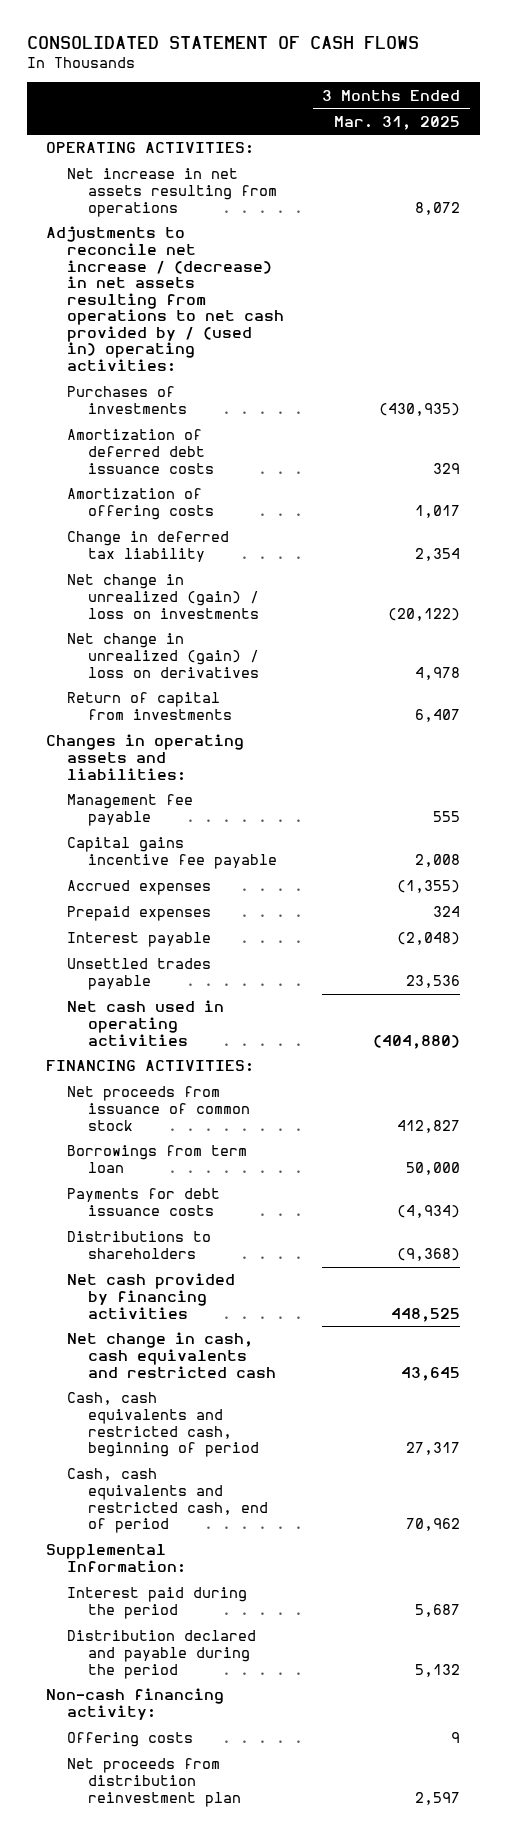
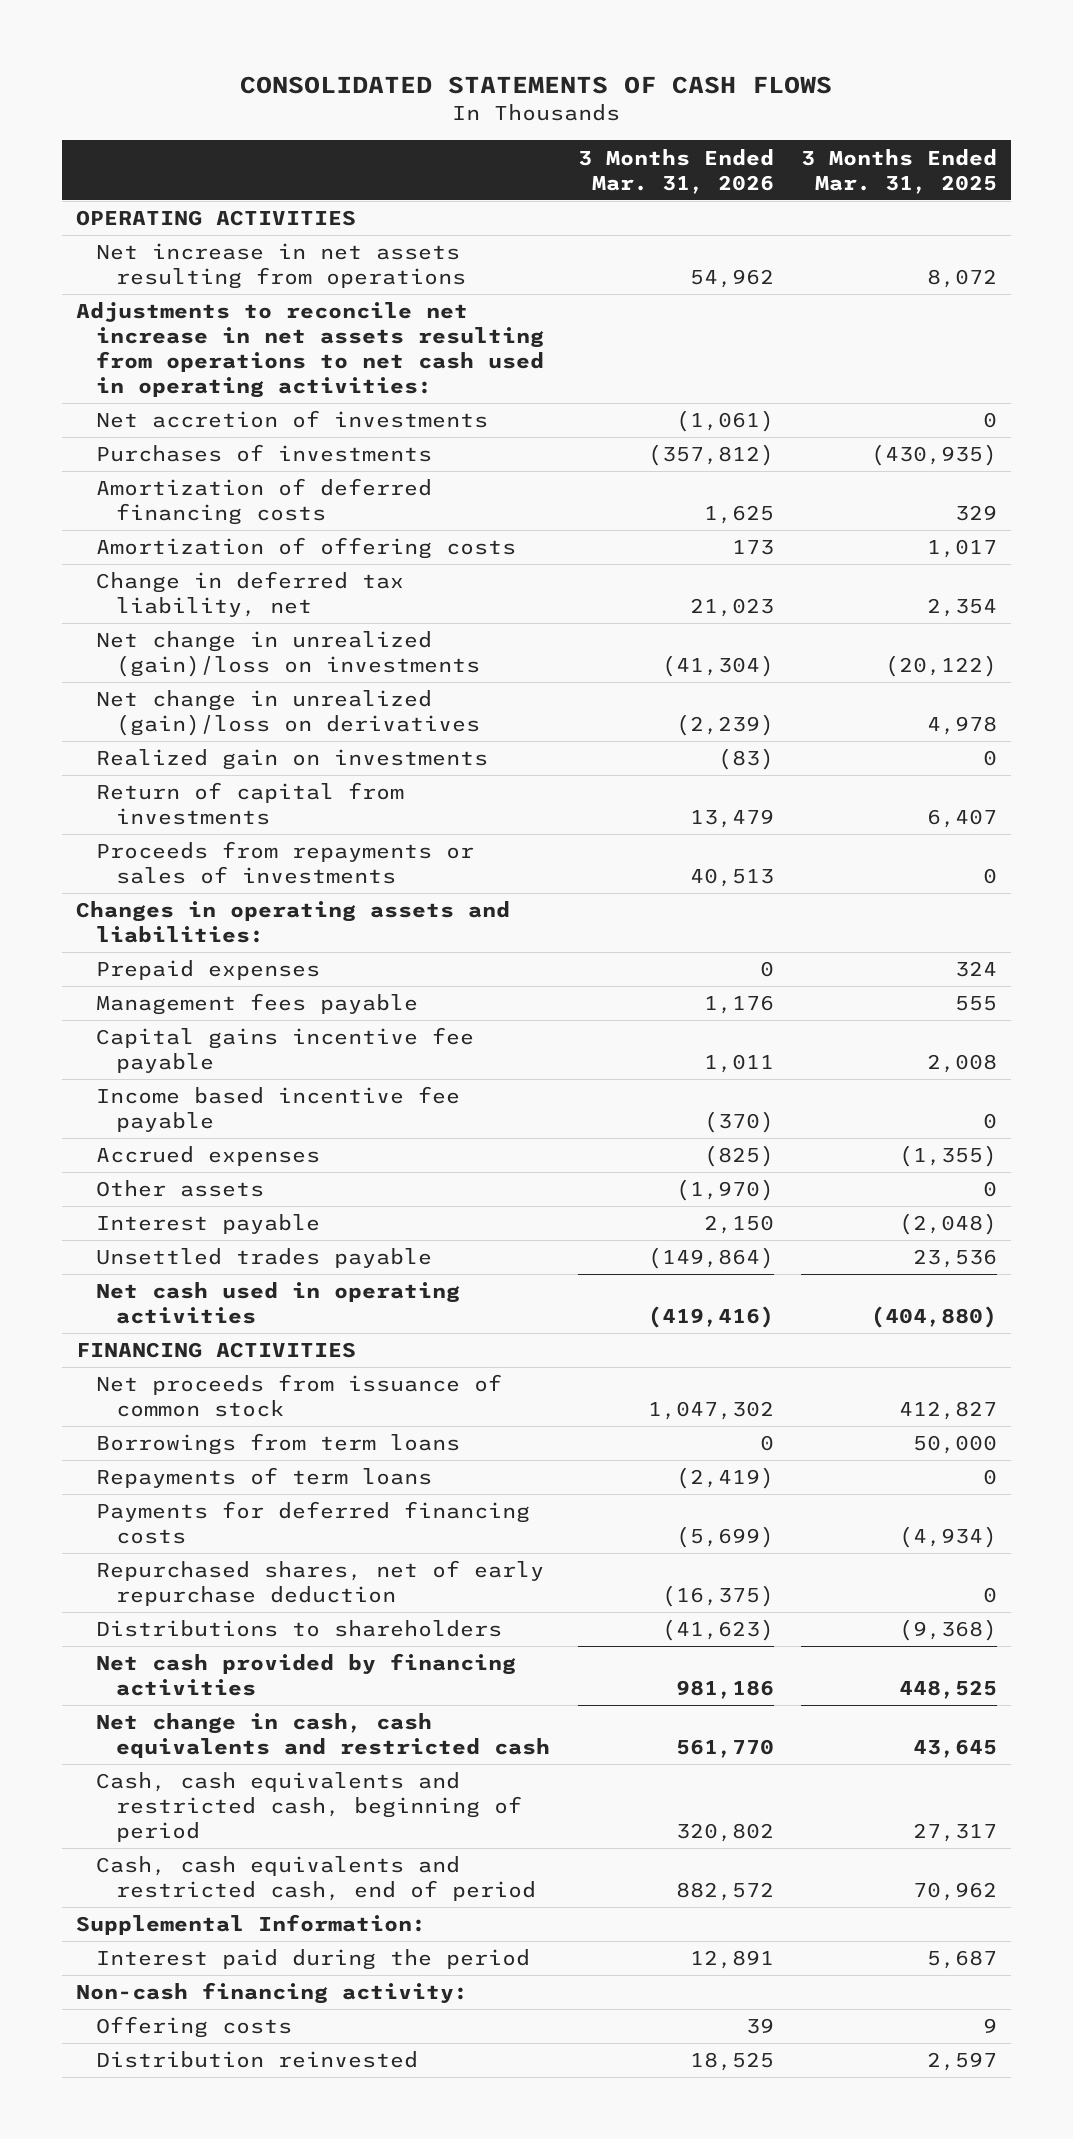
- CONSOLIDATED STATEMENT OF CASH FLOWS
+ CONSOLIDATED STATEMENTS OF CASH FLOWS
- | 3 Months Ended Mar. 31, 2025
+ | 3 Months Ended Mar. 31, 2026 | 3 Months Ended Mar. 31, 2025
- OPERATING ACTIVITIES:
+ OPERATING ACTIVITIES
- Adjustments to reconcile net increase / (decrease) in net assets resulting from operations to net cash provided by / (used in) operating activities:
+ Adjustments to reconcile net increase in net assets resulting from operations to net cash used in operating activities:
+ Net accretion of investments | (1,061) | 0
- Amortization of deferred debt issuance costs | 329
+ Amortization of deferred financing costs | 1,625 | 329
- Change in deferred tax liability | 2,354
- Net change in unrealized (gain) / loss on investments | (20,122)
- Net change in unrealized (gain) / loss on derivatives | 4,978
+ Change in deferred tax liability, net | 21,023 | 2,354
+ Net change in unrealized (gain)/loss on investments | (41,304) | (20,122)
+ Net change in unrealized (gain)/loss on derivatives | (2,239) | 4,978
+ Realized gain on investments | (83) | 0
+ Proceeds from repayments or sales of investments | 40,513 | 0
- Management fee payable | 555
moved up: Prepaid expenses | 0 | 324
+ Management fees payable | 1,176 | 555
+ Income based incentive fee payable | (370) | 0
+ Other assets | (1,970) | 0
- FINANCING ACTIVITIES:
+ FINANCING ACTIVITIES
- Borrowings from term loan | 50,000
- Payments for debt issuance costs | (4,934)
+ Borrowings from term loans | 0 | 50,000
+ Repayments of term loans | (2,419) | 0
+ Payments for deferred financing costs | (5,699) | (4,934)
+ Repurchased shares, net of early repurchase deduction | (16,375) | 0
- Distribution declared and payable during the period | 5,132
- Net proceeds from distribution reinvestment plan | 2,597
+ Distribution reinvested | 18,525 | 2,597

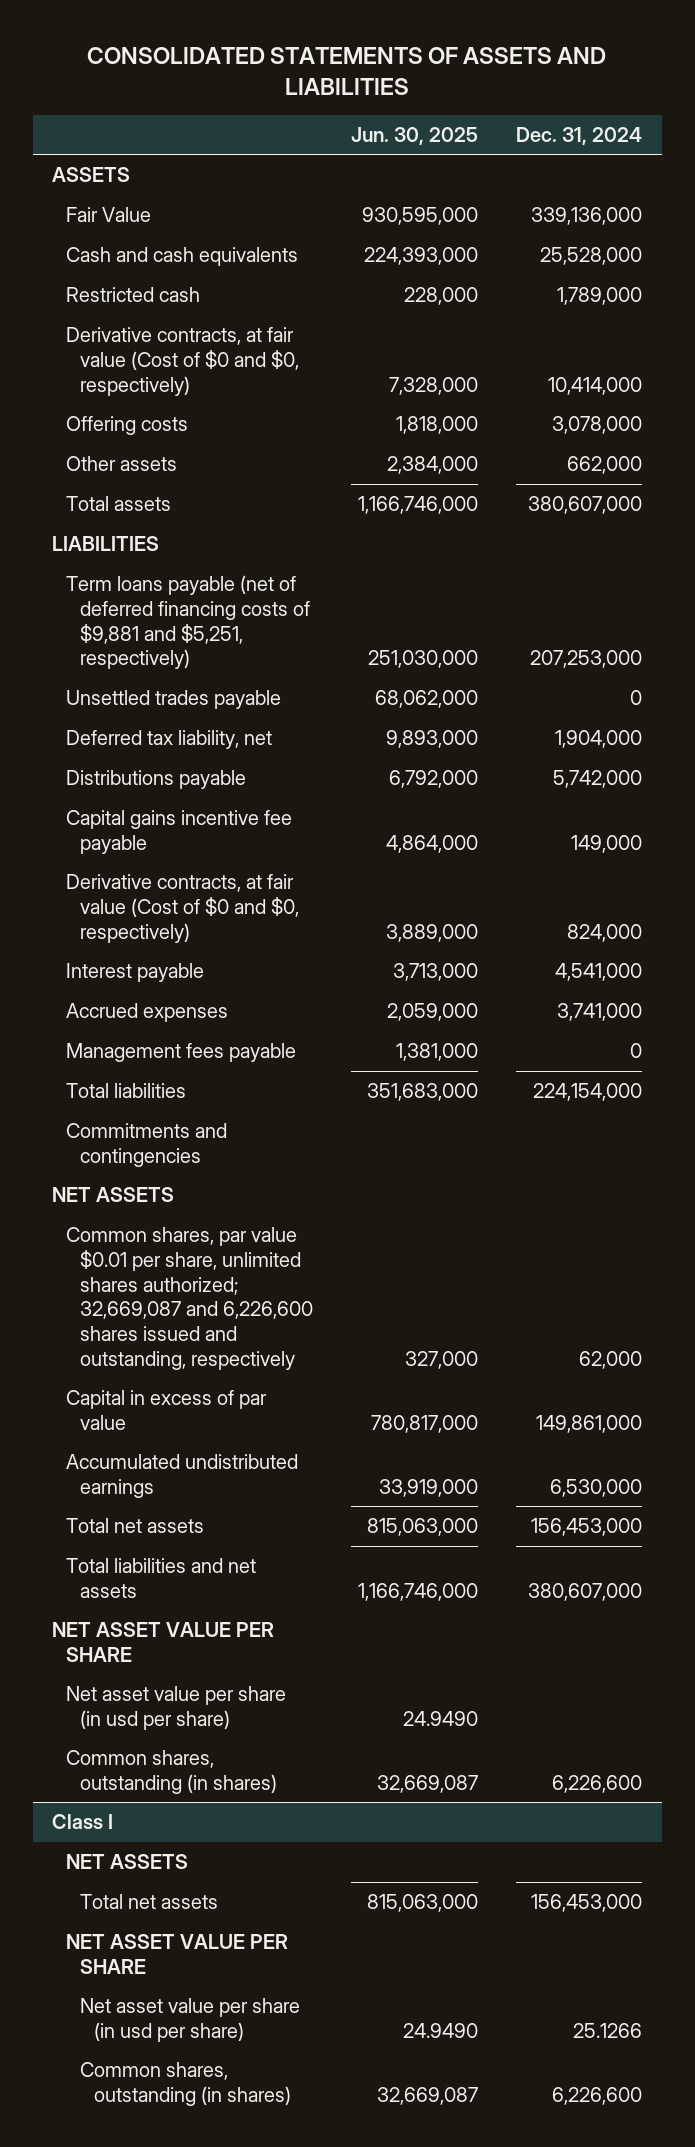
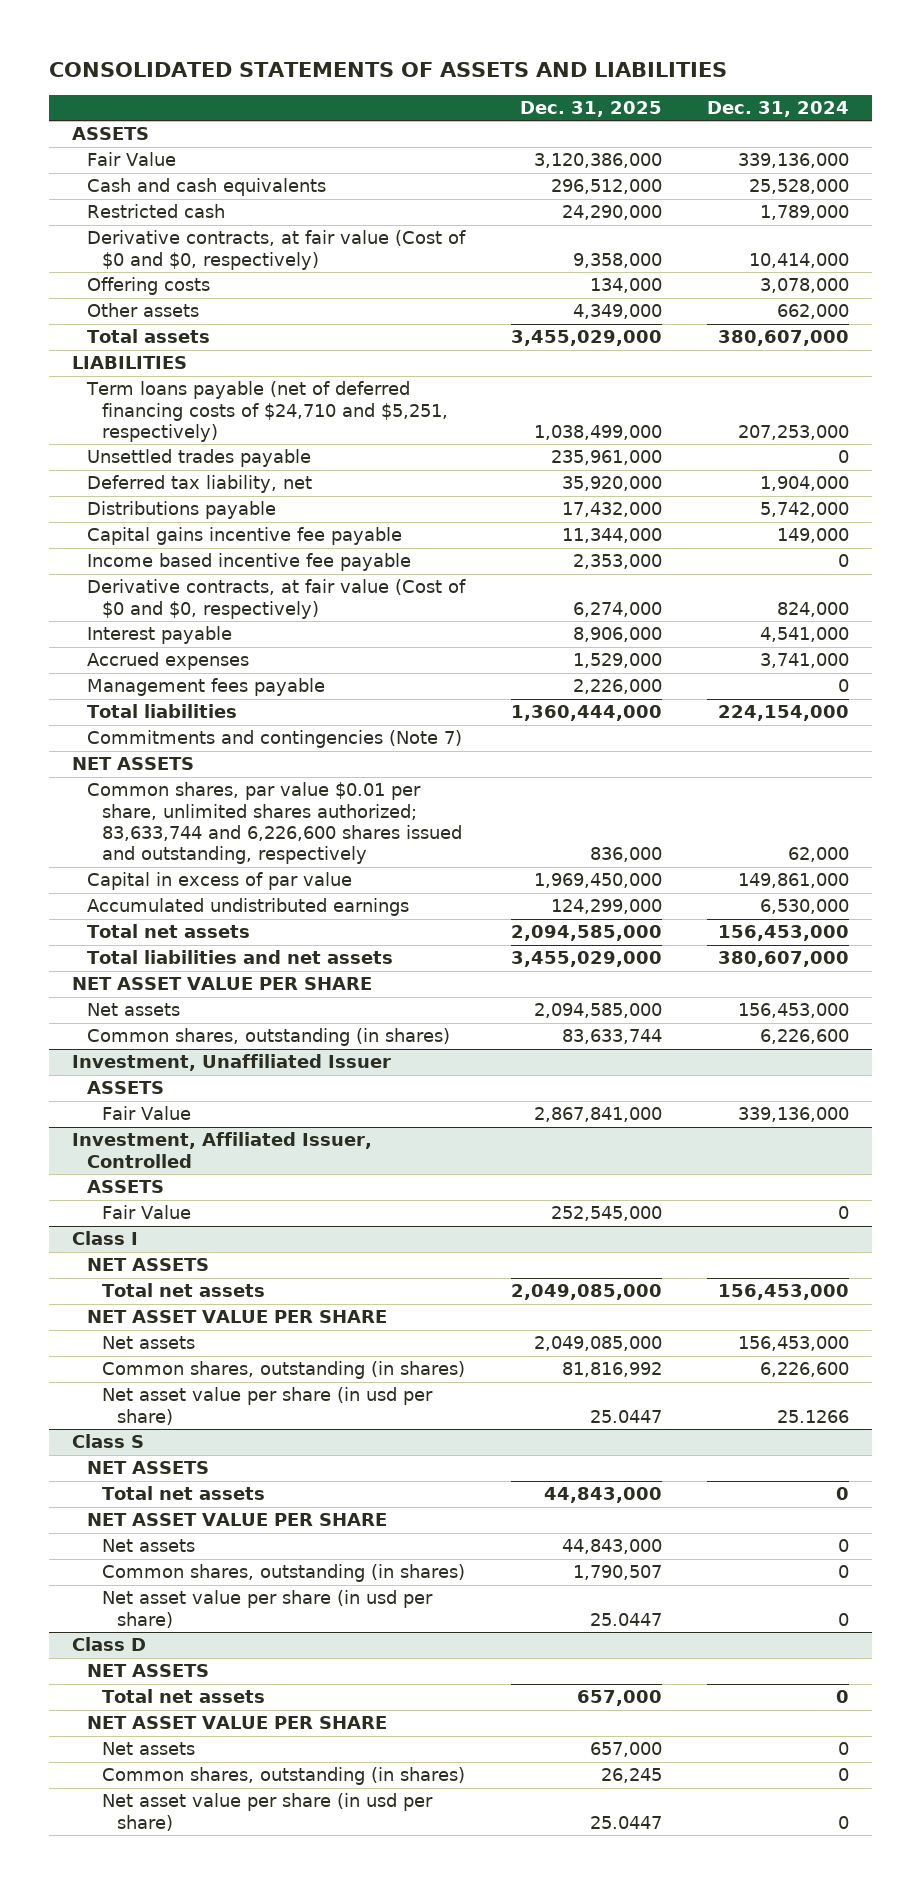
- | Jun. 30, 2025 | Dec. 31, 2024
+ | Dec. 31, 2025 | Dec. 31, 2024
- Term loans payable (net of deferred financing costs of $9,881 and $5,251, respectively) | 251,030,000 | 207,253,000
+ Term loans payable (net of deferred financing costs of $24,710 and $5,251, respectively) | 1,038,499,000 | 207,253,000
+ Income based incentive fee payable | 2,353,000 | 0
- Commitments and contingencies
+ Commitments and contingencies (Note 7)
- Common shares, par value $0.01 per share, unlimited shares authorized; 32,669,087 and 6,226,600 shares issued and outstanding, respectively | 327,000 | 62,000
+ Common shares, par value $0.01 per share, unlimited shares authorized; 83,633,744 and 6,226,600 shares issued and outstanding, respectively | 836,000 | 62,000
- Net asset value per share (in usd per share) | 24.9490 |
+ Net assets | 2,094,585,000 | 156,453,000
+ Investment, Unaffiliated Issuer
+ ASSETS
+ Fair Value | 2,867,841,000 | 339,136,000
+ Investment, Affiliated Issuer, Controlled
+ ASSETS
+ Fair Value | 252,545,000 | 0
@ Class I
+ Net assets | 2,049,085,000 | 156,453,000
moved down: Net asset value per share (in usd per share) | 25.0447 | 25.1266
+ Class S
+ NET ASSETS
+ Total net assets | 44,843,000 | 0
+ NET ASSET VALUE PER SHARE
+ Net assets | 44,843,000 | 0
+ Common shares, outstanding (in shares) | 1,790,507 | 0
+ Net asset value per share (in usd per share) | 25.0447 | 0
+ Class D
+ NET ASSETS
+ Total net assets | 657,000 | 0
+ NET ASSET VALUE PER SHARE
+ Net assets | 657,000 | 0
+ Common shares, outstanding (in shares) | 26,245 | 0
+ Net asset value per share (in usd per share) | 25.0447 | 0

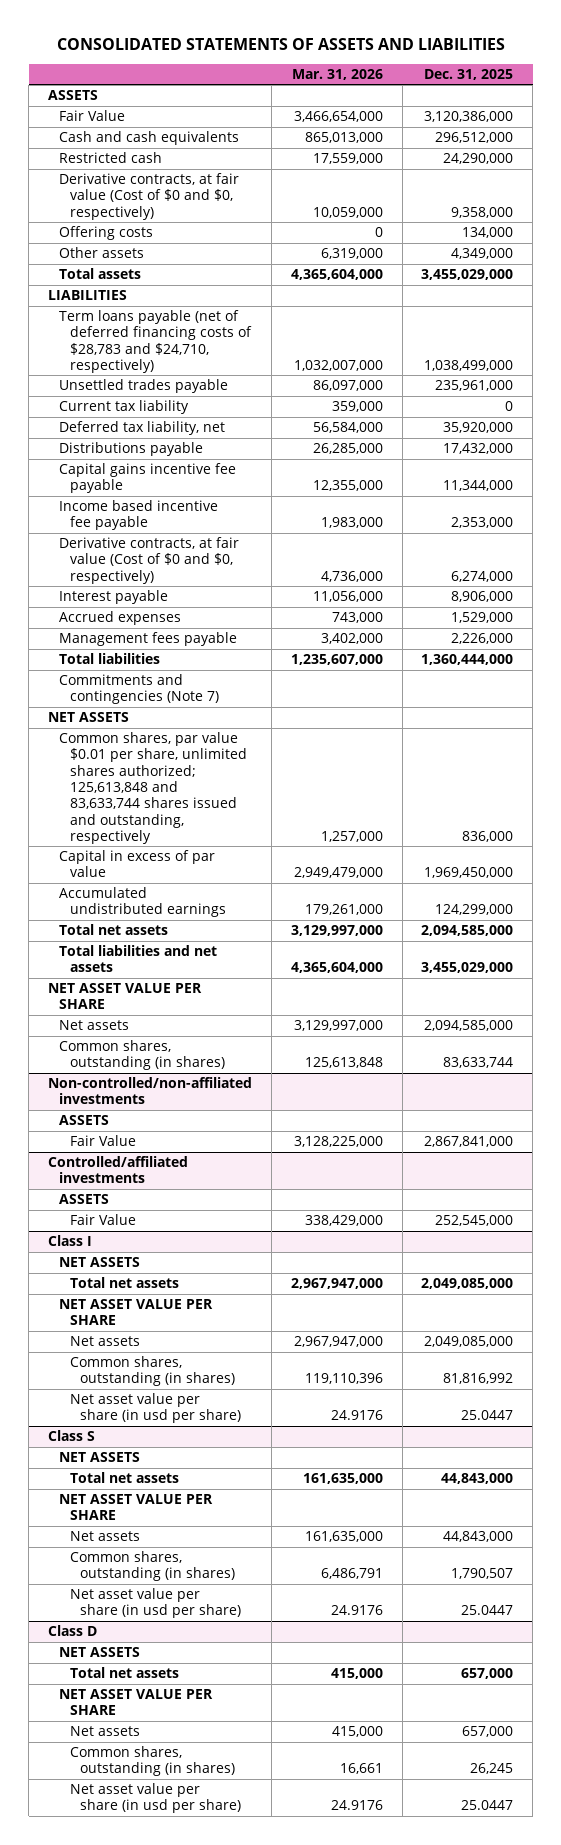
- | Dec. 31, 2025 | Dec. 31, 2024
+ | Mar. 31, 2026 | Dec. 31, 2025
- Term loans payable (net of deferred financing costs of $24,710 and $5,251, respectively) | 1,038,499,000 | 207,253,000
+ Term loans payable (net of deferred financing costs of $28,783 and $24,710, respectively) | 1,032,007,000 | 1,038,499,000
+ Current tax liability | 359,000 | 0
- Common shares, par value $0.01 per share, unlimited shares authorized; 83,633,744 and 6,226,600 shares issued and outstanding, respectively | 836,000 | 62,000
+ Common shares, par value $0.01 per share, unlimited shares authorized; 125,613,848 and 83,633,744 shares issued and outstanding, respectively | 1,257,000 | 836,000
- Investment, Unaffiliated Issuer
+ Non-controlled/non-affiliated investments
- Investment, Affiliated Issuer, Controlled
+ Controlled/affiliated investments

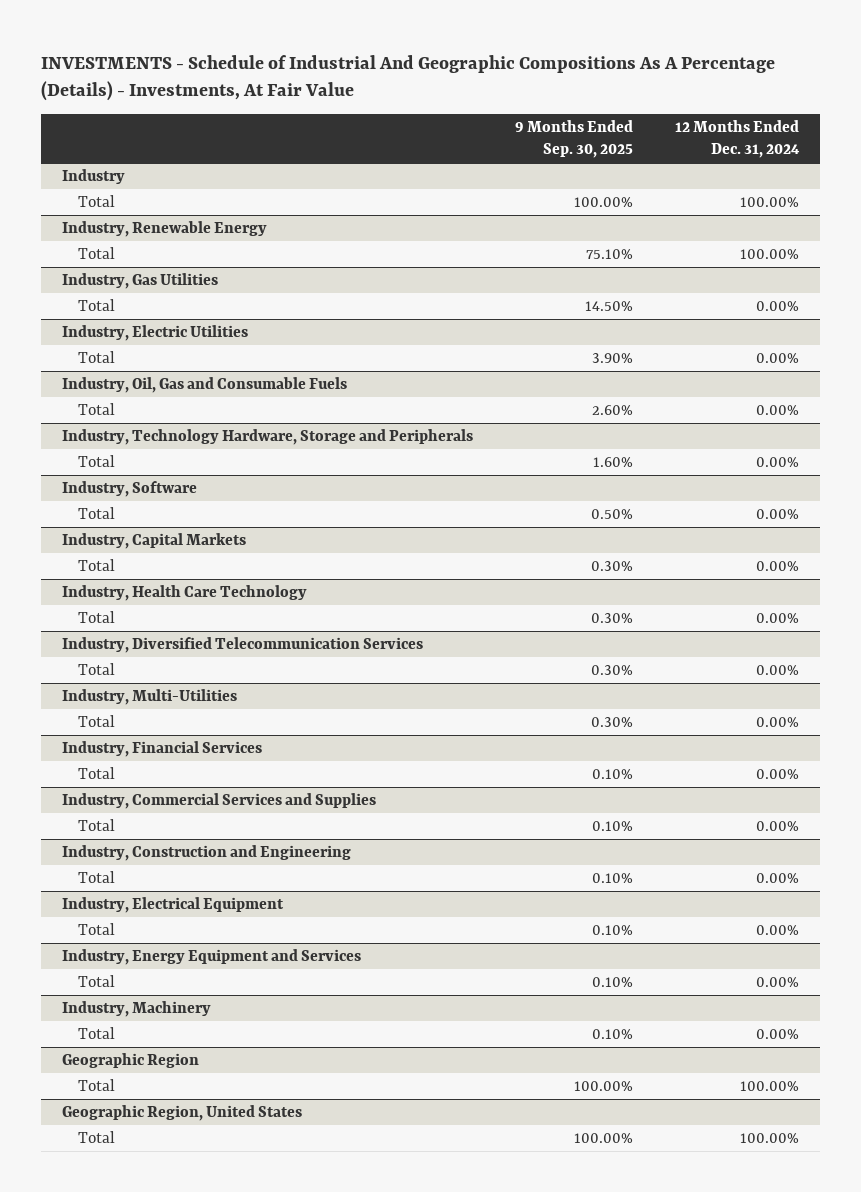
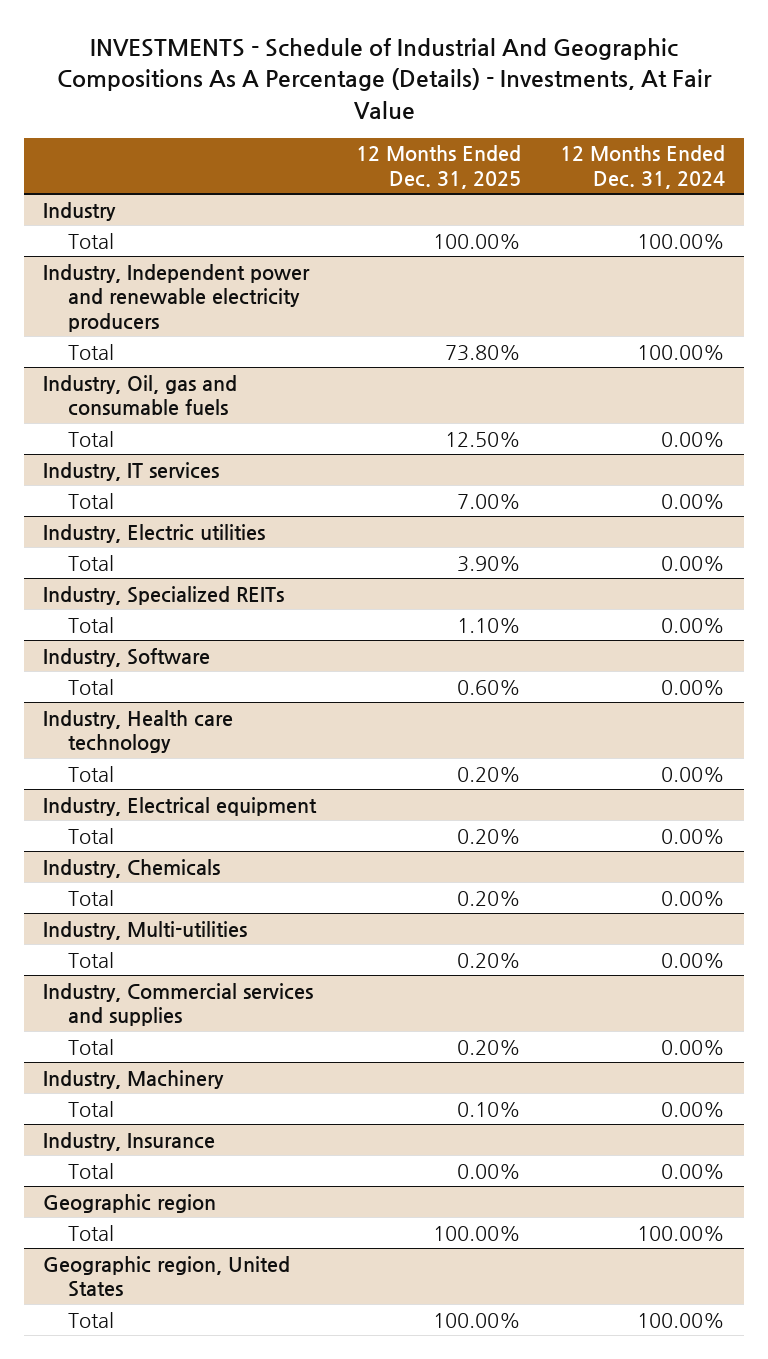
- | 9 Months Ended Sep. 30, 2025 | 12 Months Ended Dec. 31, 2024
+ | 12 Months Ended Dec. 31, 2025 | 12 Months Ended Dec. 31, 2024
- Industry, Renewable Energy
+ Industry, Independent power and renewable electricity producers
- Industry, Gas Utilities
+ Industry, Oil, gas and consumable fuels
- Industry, Electric Utilities
+ Industry, IT services
- Industry, Oil, Gas and Consumable Fuels
+ Industry, Electric utilities
- Industry, Technology Hardware, Storage and Peripherals
+ Industry, Specialized REITs
- Industry, Capital Markets
- Total | 0.30% | 0.00%
- Industry, Health Care Technology
- Total | 0.30% | 0.00%
- Industry, Diversified Telecommunication Services
- Total | 0.30% | 0.00%
- Industry, Multi-Utilities
- Total | 0.30% | 0.00%
- Industry, Financial Services
+ Industry, Health care technology
- Industry, Commercial Services and Supplies
+ Industry, Electrical equipment
- Industry, Construction and Engineering
+ Industry, Chemicals
- Industry, Electrical Equipment
+ Industry, Multi-utilities
- Industry, Energy Equipment and Services
+ Industry, Commercial services and supplies
- Geographic Region
+ Industry, Insurance
+ Total | 0.00% | 0.00%
+ Geographic region
- Geographic Region, United States
+ Geographic region, United States

